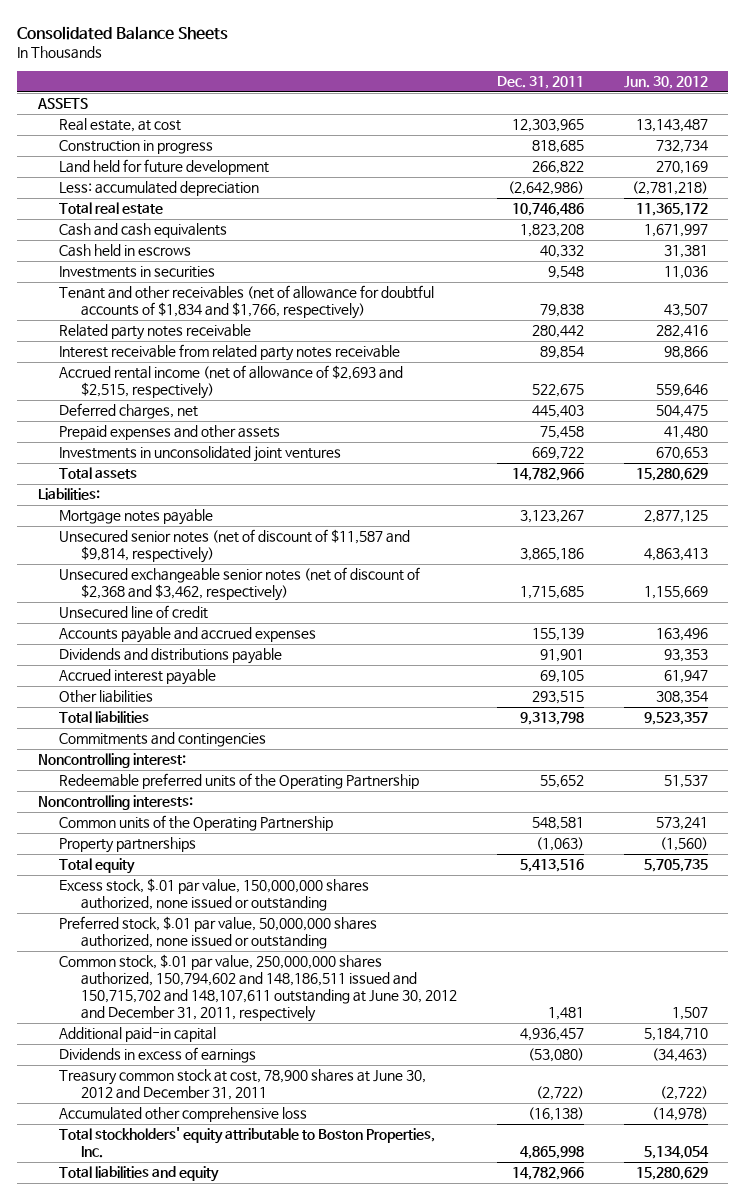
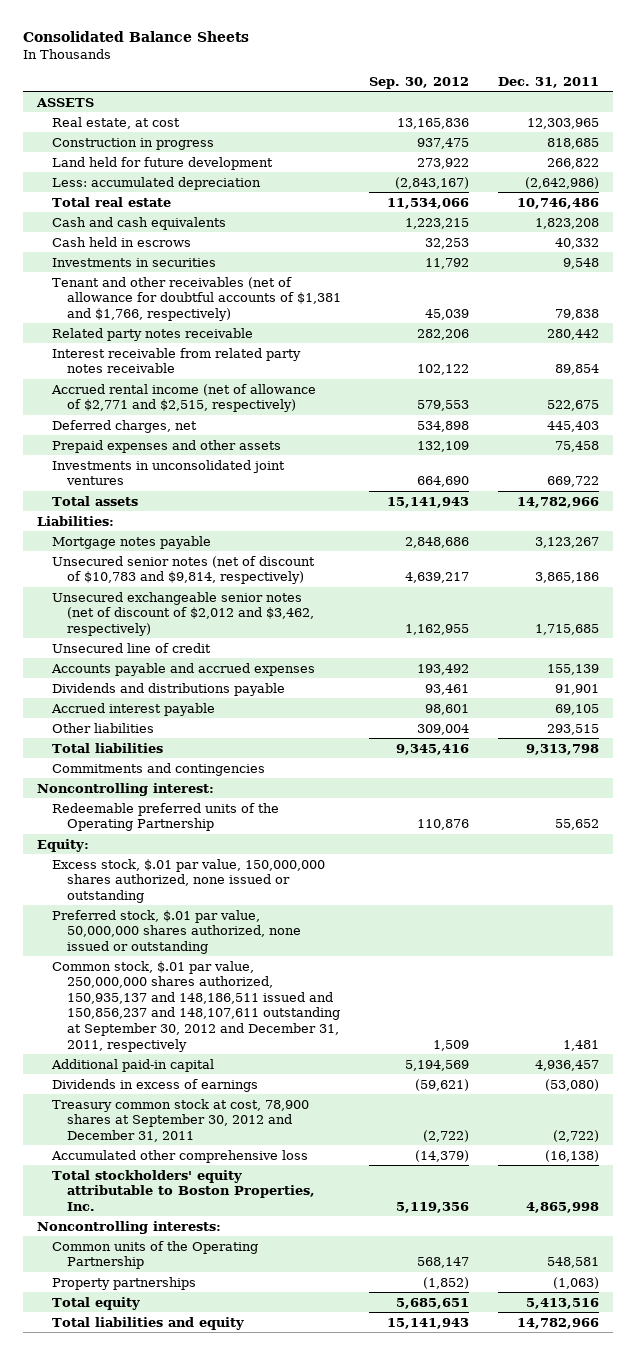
- | Dec. 31, 2011 | Jun. 30, 2012
+ | Sep. 30, 2012 | Dec. 31, 2011
- Tenant and other receivables (net of allowance for doubtful accounts of $1,834 and $1,766, respectively) | 79,838 | 43,507
+ Tenant and other receivables (net of allowance for doubtful accounts of $1,381 and $1,766, respectively) | 45,039 | 79,838
- Accrued rental income (net of allowance of $2,693 and $2,515, respectively) | 522,675 | 559,646
+ Accrued rental income (net of allowance of $2,771 and $2,515, respectively) | 579,553 | 522,675
- Unsecured senior notes (net of discount of $11,587 and $9,814, respectively) | 3,865,186 | 4,863,413
- Unsecured exchangeable senior notes (net of discount of $2,368 and $3,462, respectively) | 1,715,685 | 1,155,669
+ Unsecured senior notes (net of discount of $10,783 and $9,814, respectively) | 4,639,217 | 3,865,186
+ Unsecured exchangeable senior notes (net of discount of $2,012 and $3,462, respectively) | 1,162,955 | 1,715,685
+ Equity:
- Common stock, $.01 par value, 250,000,000 shares authorized, 150,794,602 and 148,186,511 issued and 150,715,702 and 148,107,611 outstanding at June 30, 2012 and December 31, 2011, respectively | 1,481 | 1,507
+ Common stock, $.01 par value, 250,000,000 shares authorized, 150,935,137 and 148,186,511 issued and 150,856,237 and 148,107,611 outstanding at September 30, 2012 and December 31, 2011, respectively | 1,509 | 1,481
- Treasury common stock at cost, 78,900 shares at June 30, 2012 and December 31, 2011 | (2,722) | (2,722)
+ Treasury common stock at cost, 78,900 shares at September 30, 2012 and December 31, 2011 | (2,722) | (2,722)
moved down: Noncontrolling interests:
moved down: Common units of the Operating Partnership | 568,147 | 548,581
moved down: Property partnerships | (1,852) | (1,063)
moved down: Total equity | 5,685,651 | 5,413,516

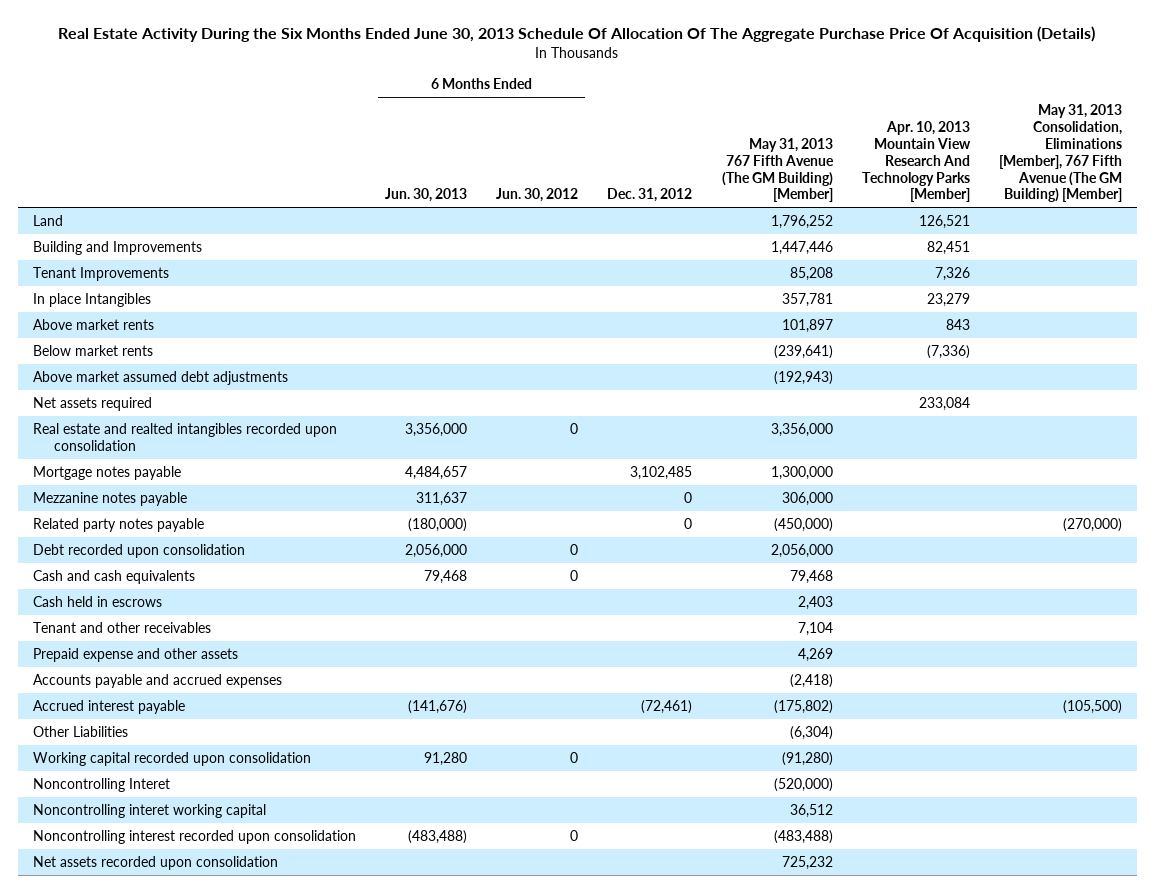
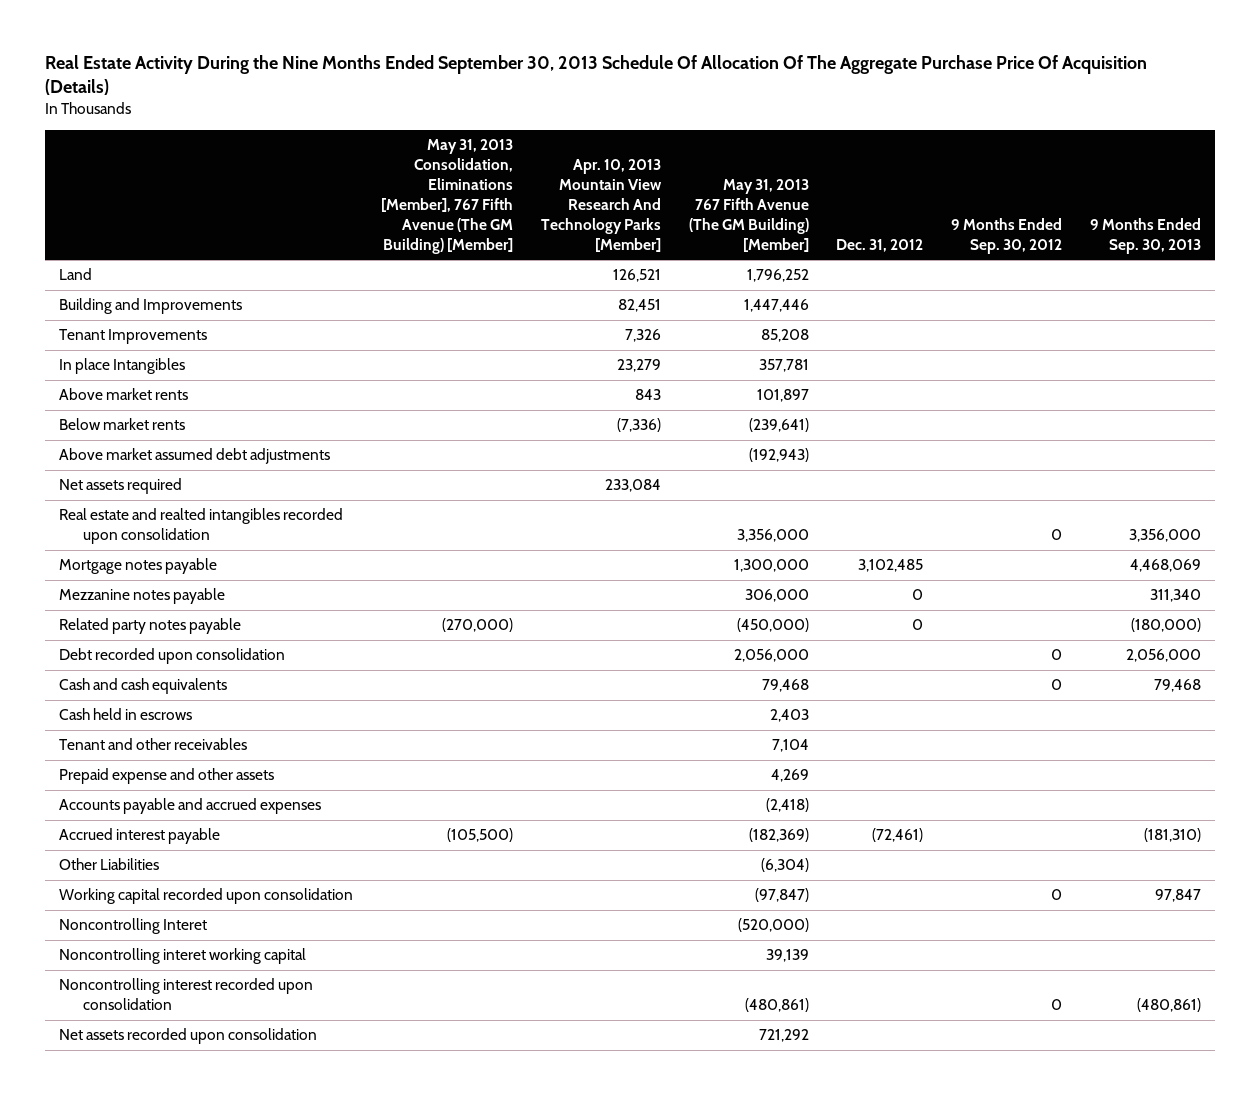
- Real Estate Activity During the Six Months Ended June 30, 2013 Schedule Of Allocation Of The Aggregate Purchase Price Of Acquisition (Details)
+ Real Estate Activity During the Nine Months Ended September 30, 2013 Schedule Of Allocation Of The Aggregate Purchase Price Of Acquisition (Details)
- | 6 Months Ended Jun. 30, 2013 | 6 Months Ended Jun. 30, 2012 | Dec. 31, 2012 | May 31, 2013 767 Fifth Avenue (The GM Building) [Member] | Apr. 10, 2013 Mountain View Research And Technology Parks [Member] | May 31, 2013 Consolidation, Eliminations [Member], 767 Fifth Avenue (The GM Building) [Member]
+ | May 31, 2013 Consolidation, Eliminations [Member], 767 Fifth Avenue (The GM Building) [Member] | Apr. 10, 2013 Mountain View Research And Technology Parks [Member] | May 31, 2013 767 Fifth Avenue (The GM Building) [Member] | Dec. 31, 2012 | 9 Months Ended Sep. 30, 2012 | 9 Months Ended Sep. 30, 2013
- Accrued interest payable | (141,676) | | (72,461) | (175,802) | | (105,500)
+ Accrued interest payable | (105,500) | | (182,369) | (72,461) | | (181,310)
- Working capital recorded upon consolidation | 91,280 | 0 | | (91,280) | |
+ Working capital recorded upon consolidation | | | (97,847) | | 0 | 97,847
- Noncontrolling interet working capital | | | | 36,512 | |
- Noncontrolling interest recorded upon consolidation | (483,488) | 0 | | (483,488) | |
- Net assets recorded upon consolidation | | | | 725,232 | |
+ Noncontrolling interet working capital | | | 39,139 | | |
+ Noncontrolling interest recorded upon consolidation | | | (480,861) | | 0 | (480,861)
+ Net assets recorded upon consolidation | | | 721,292 | | |

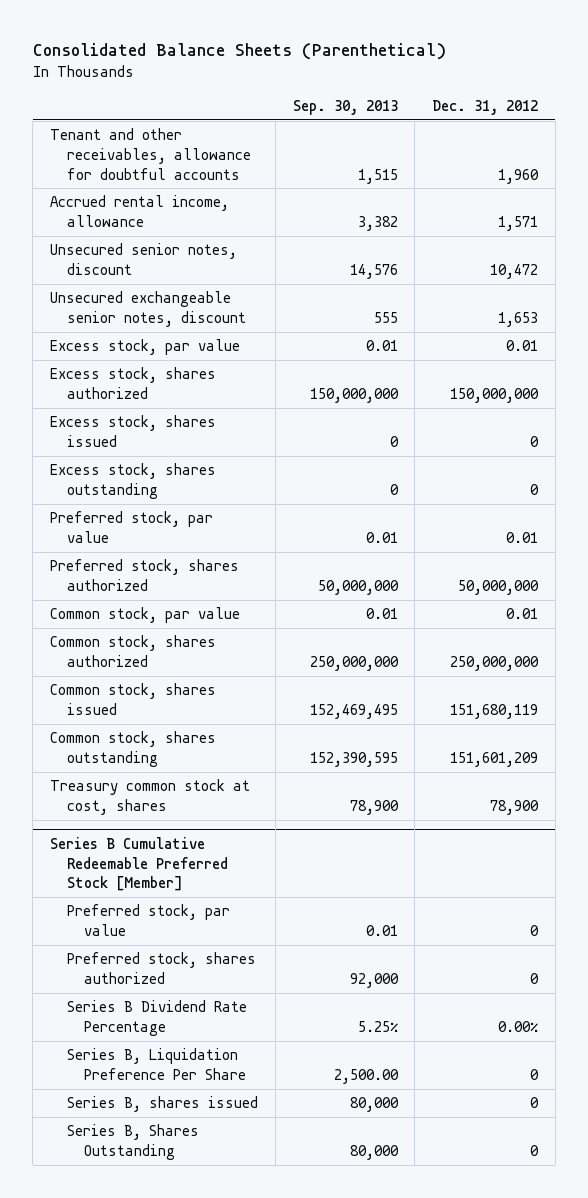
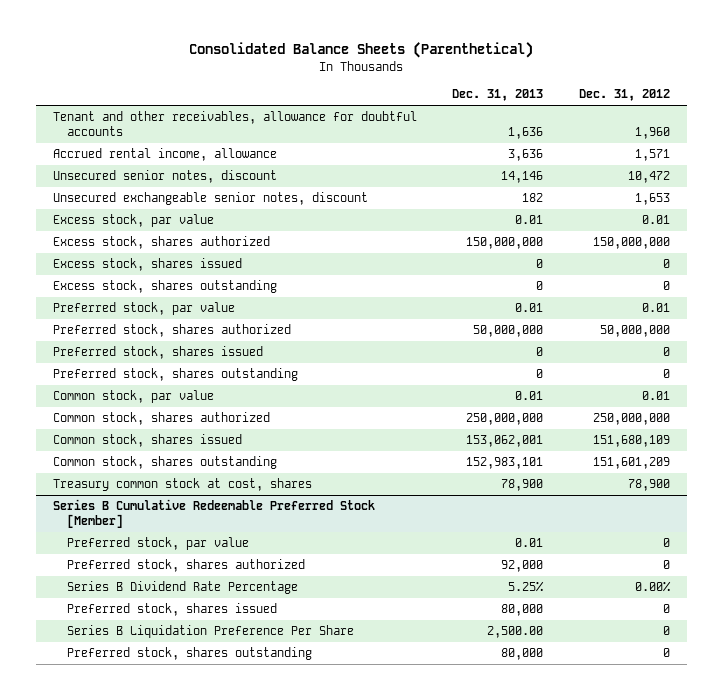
- | Sep. 30, 2013 | Dec. 31, 2012
+ | Dec. 31, 2013 | Dec. 31, 2012
+ Preferred stock, shares issued | 0 | 0
+ Preferred stock, shares outstanding | 0 | 0
- Common stock, shares issued | 152,469,495 | 151,680,119
+ Common stock, shares issued | 153,062,001 | 151,680,109
@ Series B Cumulative Redeemable Preferred Stock [Member]
- Series B, Liquidation Preference Per Share | 2,500.00 | 0
- Series B, shares issued | 80,000 | 0
- Series B, Shares Outstanding | 80,000 | 0
+ Preferred stock, shares issued | 80,000 | 0
+ Series B Liquidation Preference Per Share | 2,500.00 | 0
+ Preferred stock, shares outstanding | 80,000 | 0

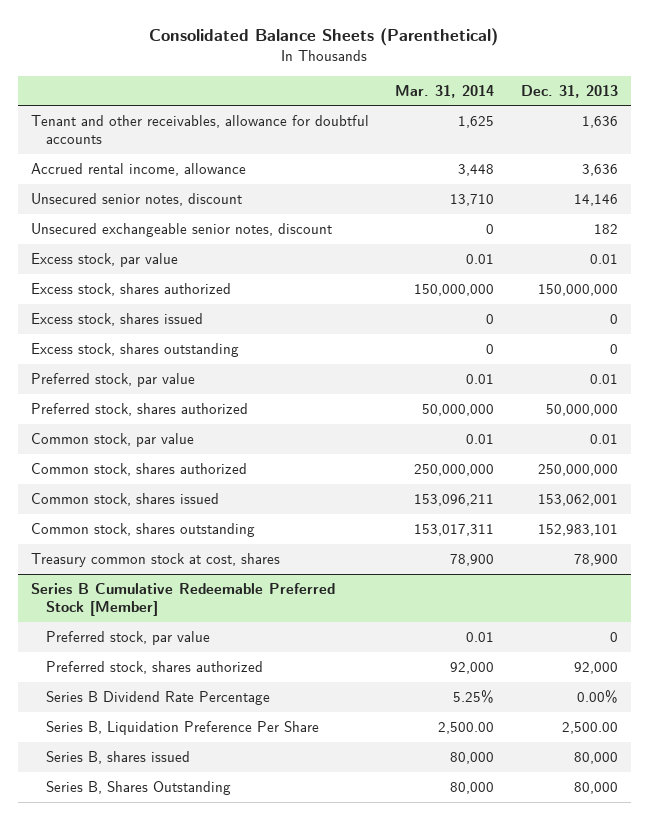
- | Dec. 31, 2013 | Dec. 31, 2012
+ | Mar. 31, 2014 | Dec. 31, 2013
- Preferred stock, shares issued | 0 | 0
- Preferred stock, shares outstanding | 0 | 0
@ Series B Cumulative Redeemable Preferred Stock [Member]
- Preferred stock, par value | 0.01 | 0
+ Preferred stock, par value | 0.01 | 0
- Series B Dividend Rate Percentage | 5.25% | 0.00%
- Preferred stock, shares issued | 80,000 | 0
- Series B Liquidation Preference Per Share | 2,500.00 | 0
- Preferred stock, shares outstanding | 80,000 | 0
+ Series B Dividend Rate Percentage | 5.25% | 0.00%
+ Series B, Liquidation Preference Per Share | 2,500.00 | 2,500.00
+ Series B, shares issued | 80,000 | 80,000
+ Series B, Shares Outstanding | 80,000 | 80,000

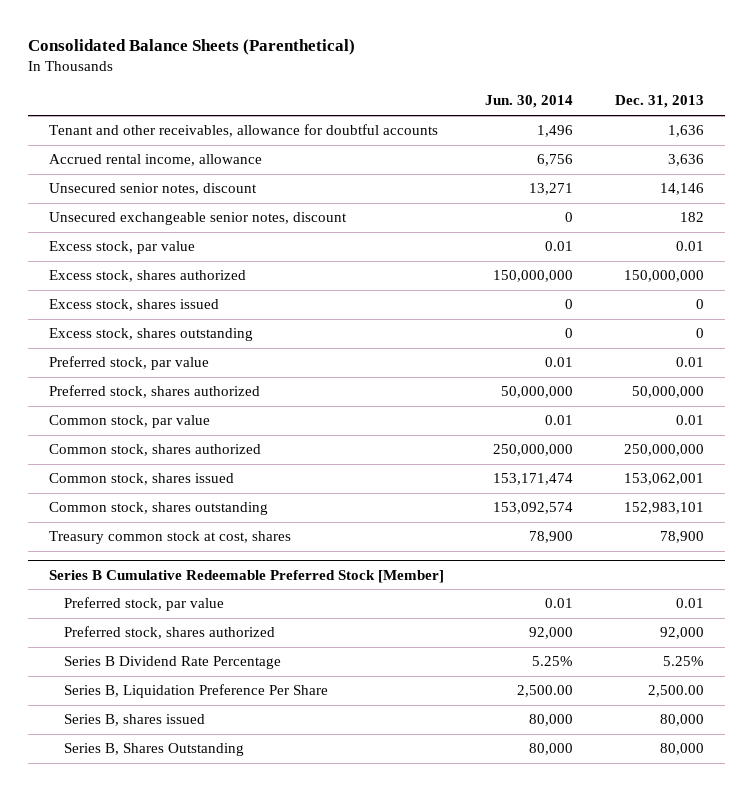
- | Mar. 31, 2014 | Dec. 31, 2013
+ | Jun. 30, 2014 | Dec. 31, 2013
@ Series B Cumulative Redeemable Preferred Stock [Member]
- Preferred stock, par value | 0.01 | 0
+ Preferred stock, par value | 0.01 | 0.01
- Series B Dividend Rate Percentage | 5.25% | 0.00%
+ Series B Dividend Rate Percentage | 5.25% | 5.25%

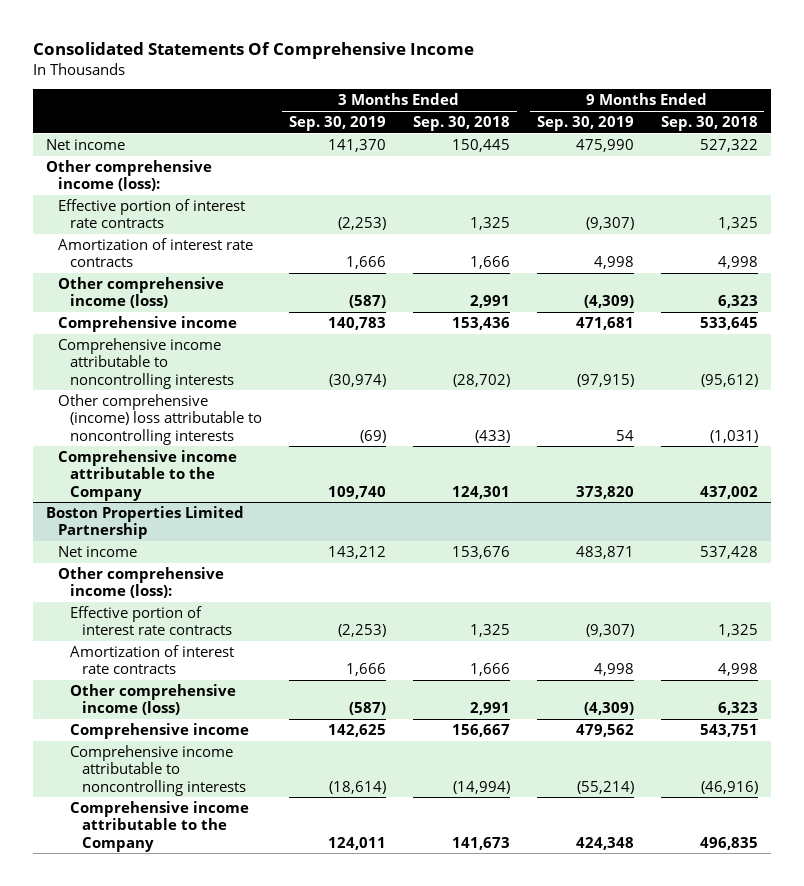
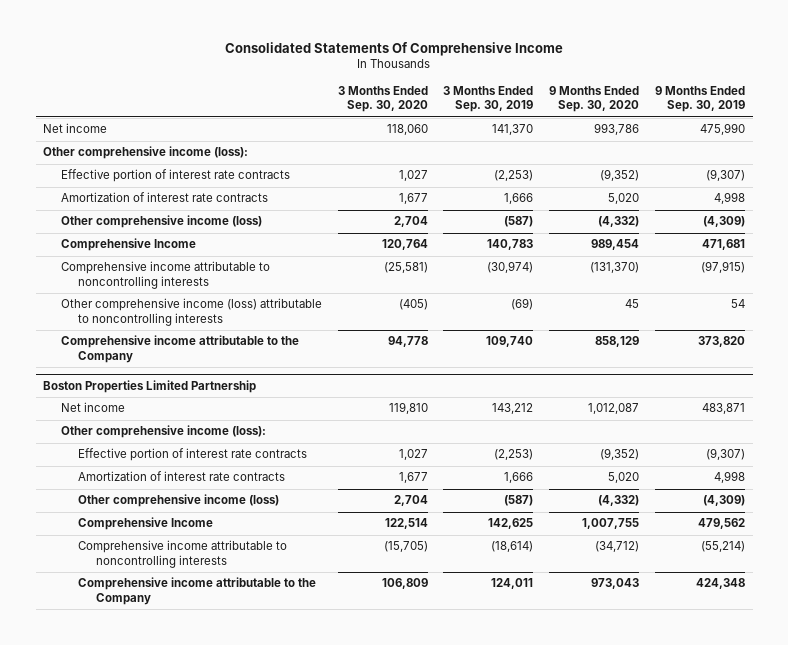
- | 3 Months Ended Sep. 30, 2019 | 3 Months Ended Sep. 30, 2018 | 9 Months Ended Sep. 30, 2019 | 9 Months Ended Sep. 30, 2018
+ | 3 Months Ended Sep. 30, 2020 | 3 Months Ended Sep. 30, 2019 | 9 Months Ended Sep. 30, 2020 | 9 Months Ended Sep. 30, 2019
- Comprehensive income | 140,783 | 153,436 | 471,681 | 533,645
+ Comprehensive Income | 120,764 | 140,783 | 989,454 | 471,681
- Other comprehensive (income) loss attributable to noncontrolling interests | (69) | (433) | 54 | (1,031)
+ Other comprehensive income (loss) attributable to noncontrolling interests | (405) | (69) | 45 | 54
@ Boston Properties Limited Partnership
- Comprehensive income | 142,625 | 156,667 | 479,562 | 543,751
+ Comprehensive Income | 122,514 | 142,625 | 1,007,755 | 479,562

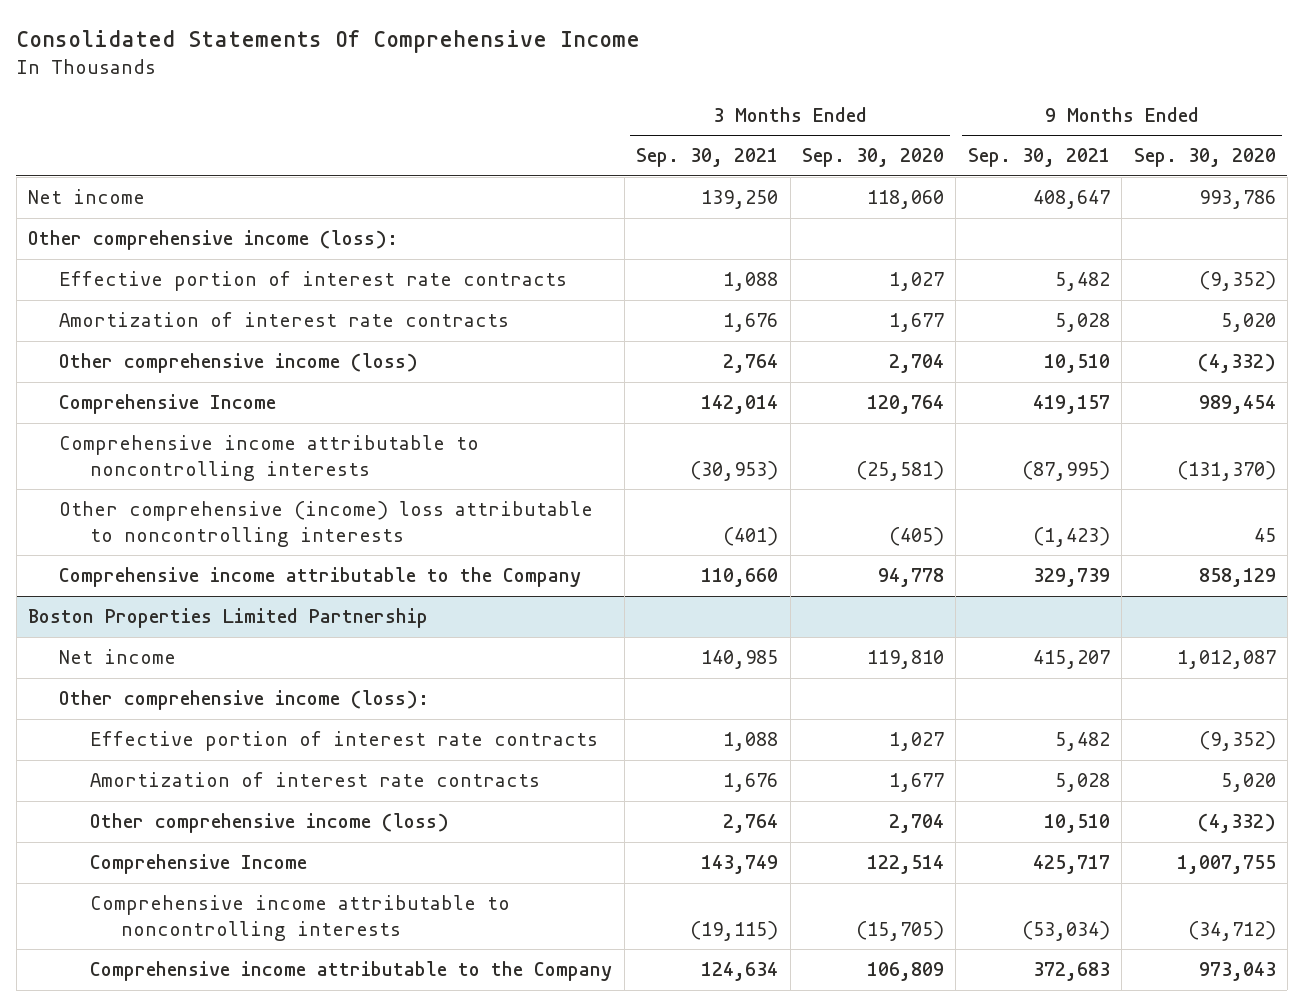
- | 3 Months Ended Sep. 30, 2020 | 3 Months Ended Sep. 30, 2019 | 9 Months Ended Sep. 30, 2020 | 9 Months Ended Sep. 30, 2019
+ | 3 Months Ended Sep. 30, 2021 | 3 Months Ended Sep. 30, 2020 | 9 Months Ended Sep. 30, 2021 | 9 Months Ended Sep. 30, 2020
- Other comprehensive income (loss) attributable to noncontrolling interests | (405) | (69) | 45 | 54
+ Other comprehensive (income) loss attributable to noncontrolling interests | (401) | (405) | (1,423) | 45

